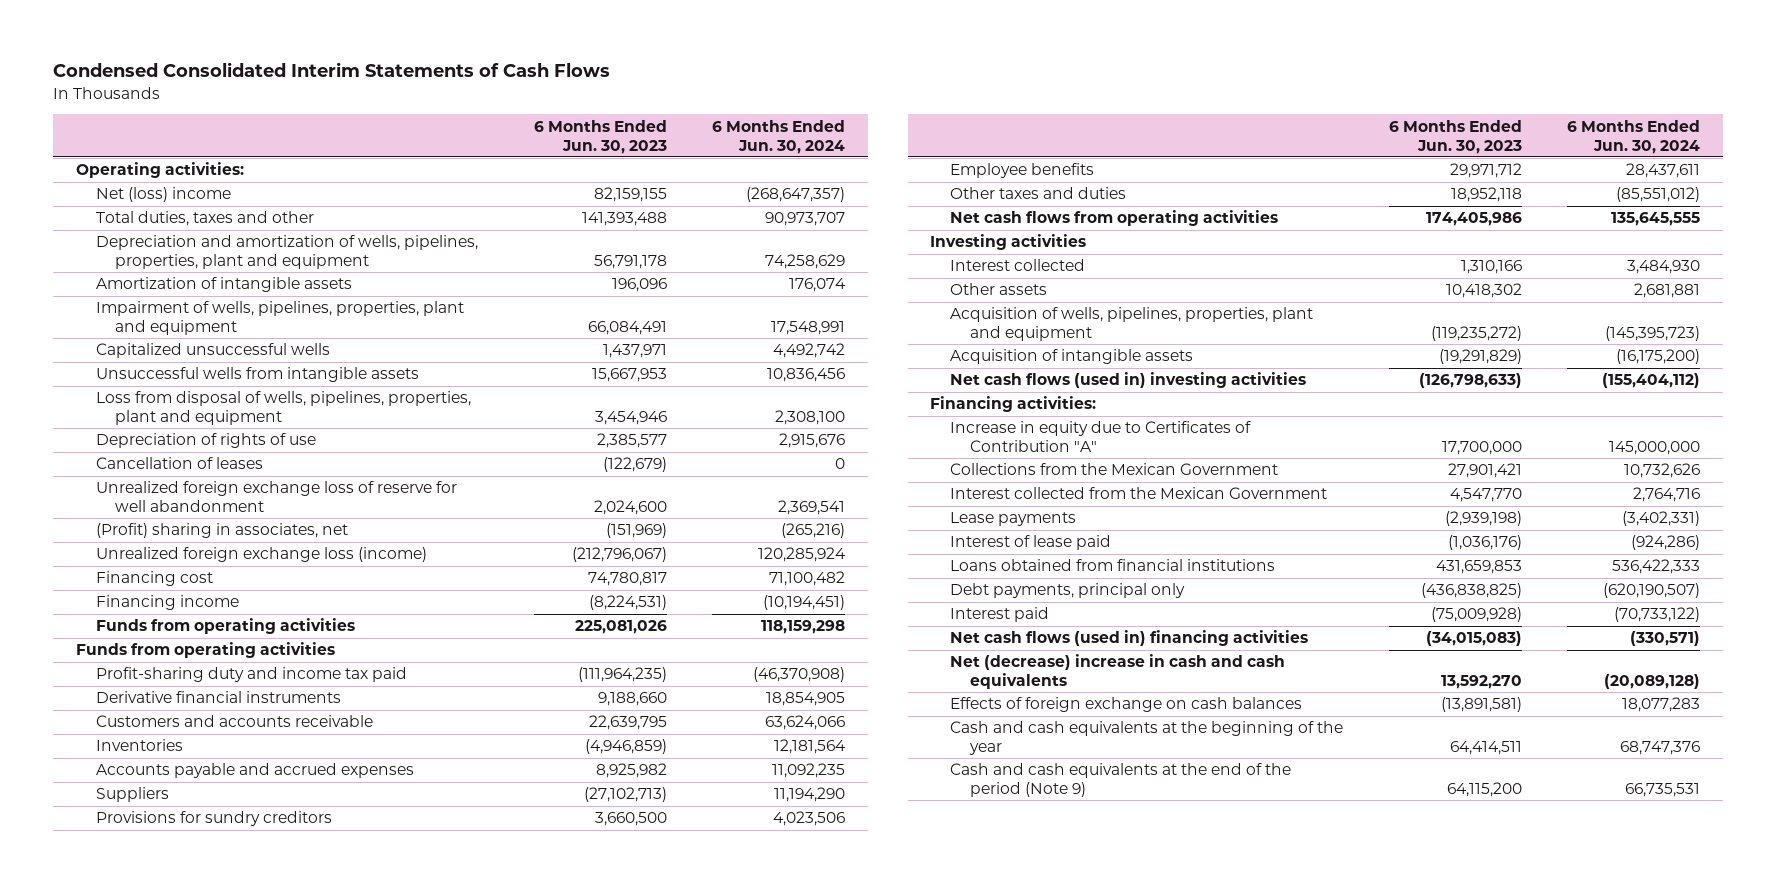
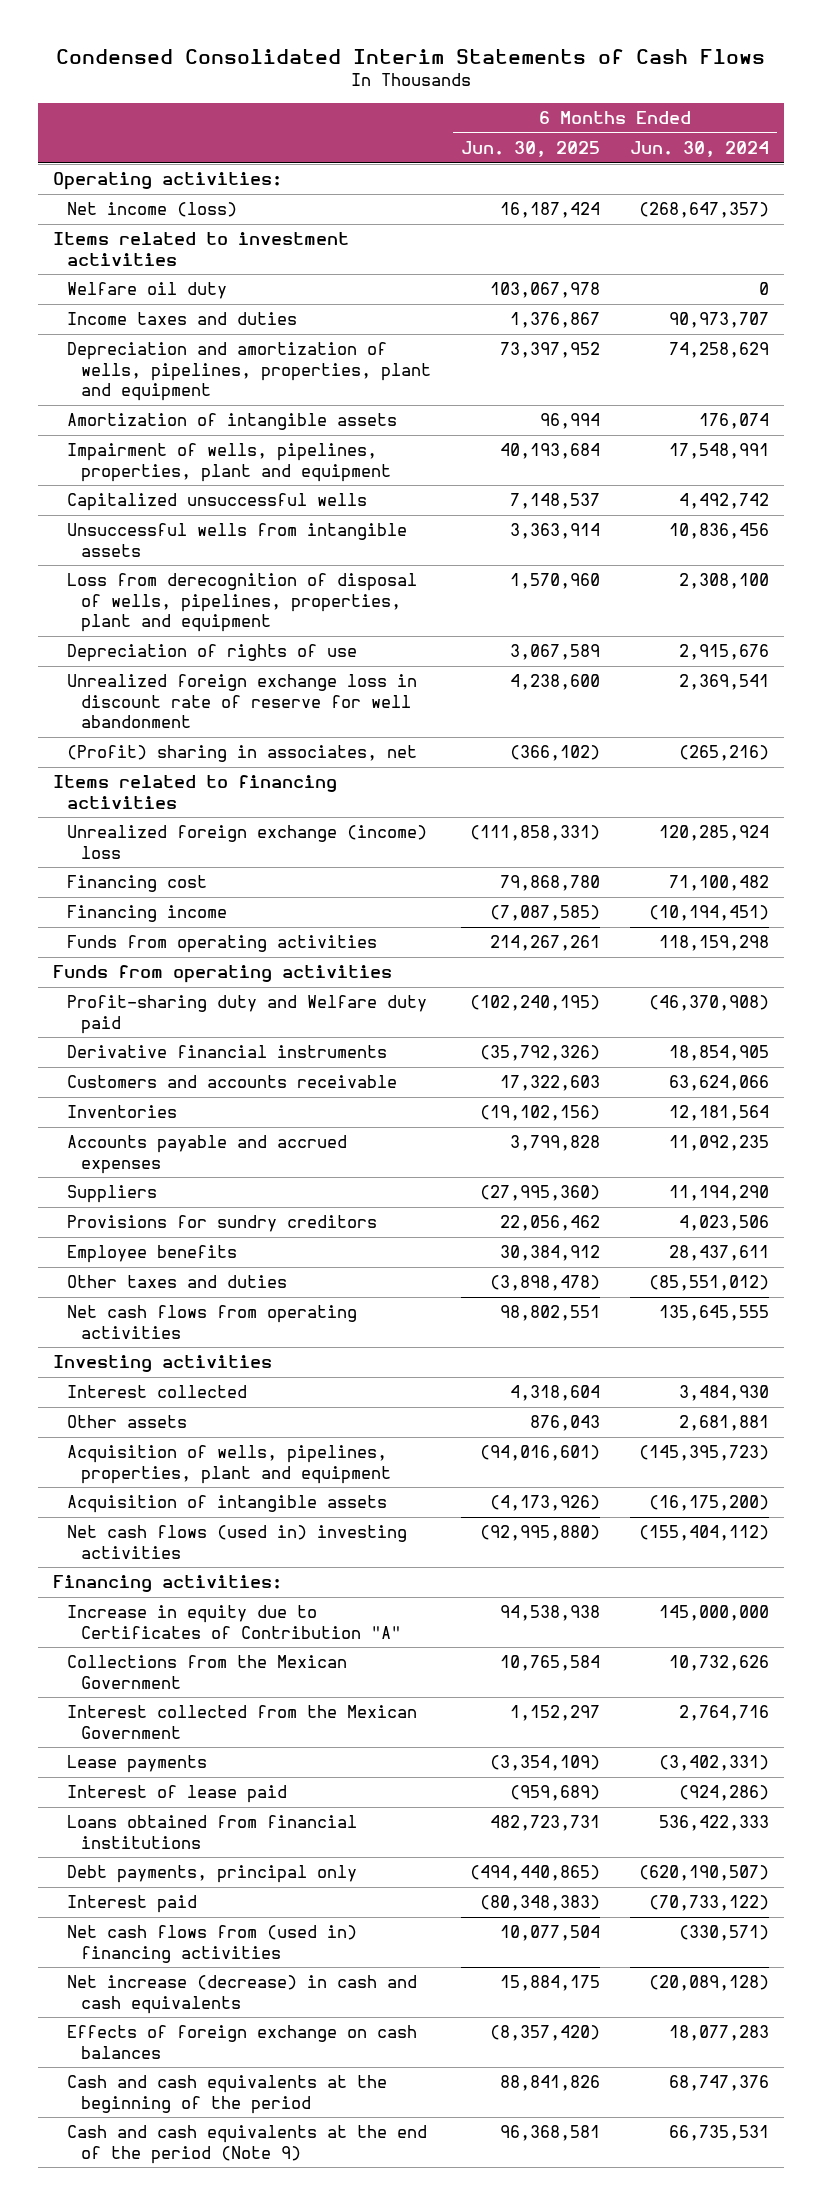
- | 6 Months Ended Jun. 30, 2023 | 6 Months Ended Jun. 30, 2024
+ | 6 Months Ended Jun. 30, 2025 | 6 Months Ended Jun. 30, 2024
- Net (loss) income | 82,159,155 | (268,647,357)
- Total duties, taxes and other | 141,393,488 | 90,973,707
+ Net income (loss) | 16,187,424 | (268,647,357)
+ Items related to investment activities
+ Welfare oil duty | 103,067,978 | 0
+ Income taxes and duties | 1,376,867 | 90,973,707
- Loss from disposal of wells, pipelines, properties, plant and equipment | 3,454,946 | 2,308,100
+ Loss from derecognition of disposal of wells, pipelines, properties, plant and equipment | 1,570,960 | 2,308,100
- Cancellation of leases | (122,679) | 0
- Unrealized foreign exchange loss of reserve for well abandonment | 2,024,600 | 2,369,541
+ Unrealized foreign exchange loss in discount rate of reserve for well abandonment | 4,238,600 | 2,369,541
- Unrealized foreign exchange loss (income) | (212,796,067) | 120,285,924
+ Items related to financing activities
+ Unrealized foreign exchange (income) loss | (111,858,331) | 120,285,924
- Profit-sharing duty and income tax paid | (111,964,235) | (46,370,908)
+ Profit-sharing duty and Welfare duty paid | (102,240,195) | (46,370,908)
- Net cash flows (used in) financing activities | (34,015,083) | (330,571)
- Net (decrease) increase in cash and cash equivalents | 13,592,270 | (20,089,128)
+ Net cash flows from (used in) financing activities | 10,077,504 | (330,571)
+ Net increase (decrease) in cash and cash equivalents | 15,884,175 | (20,089,128)
- Cash and cash equivalents at the beginning of the year | 64,414,511 | 68,747,376
+ Cash and cash equivalents at the beginning of the period | 88,841,826 | 68,747,376

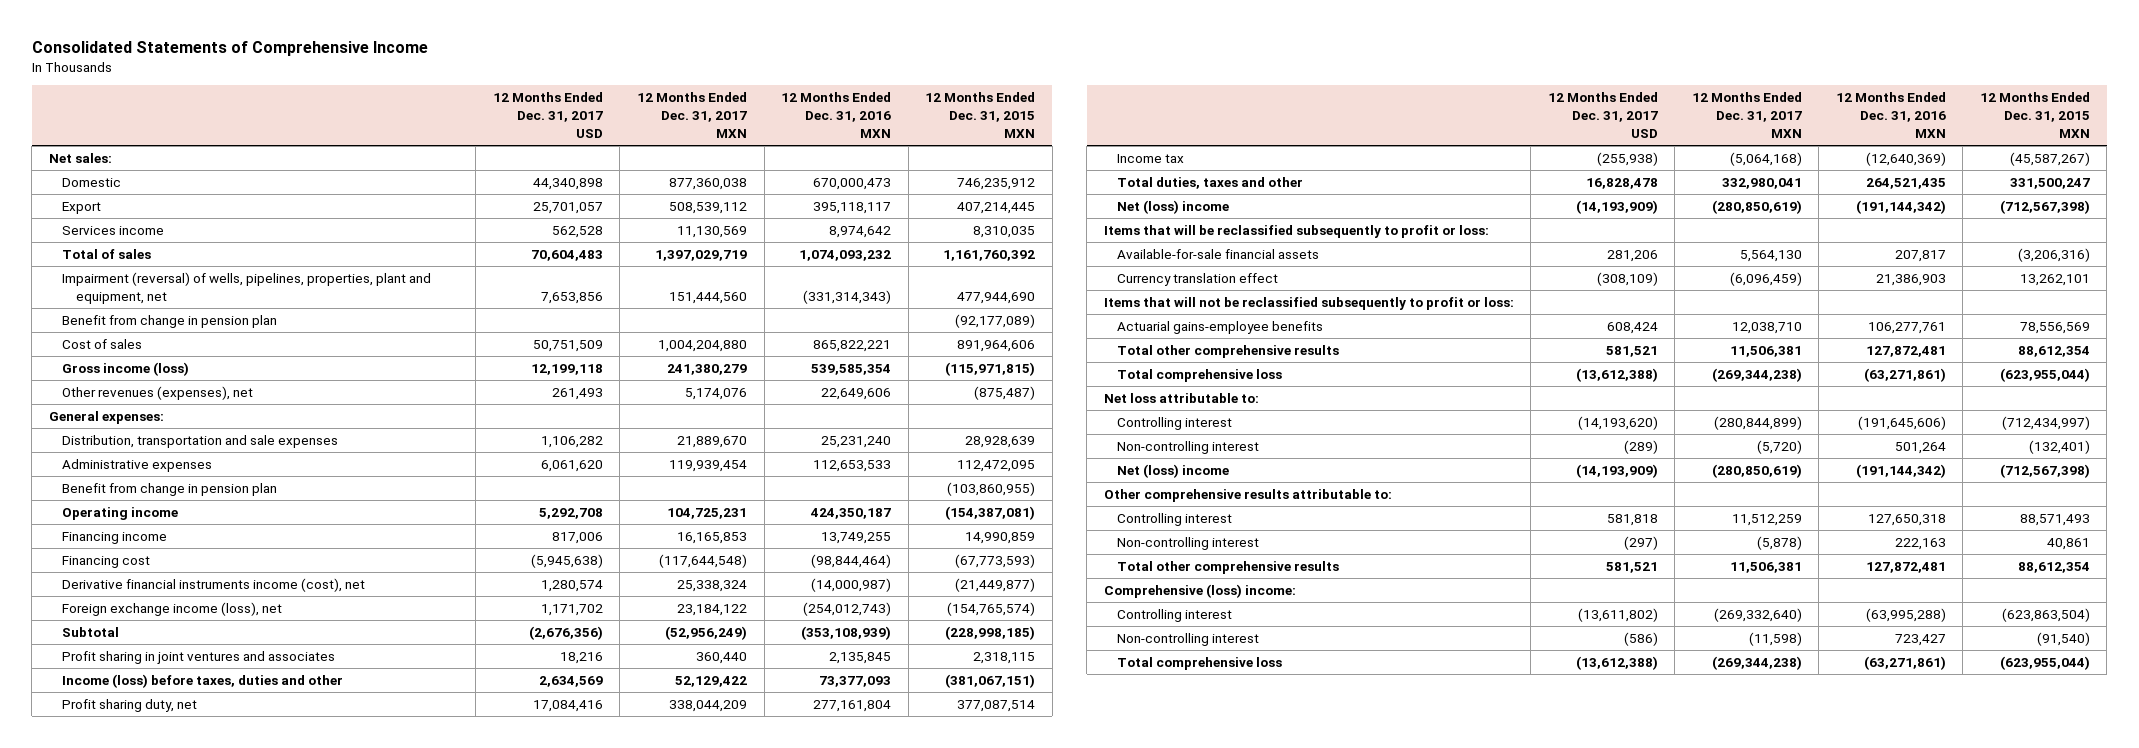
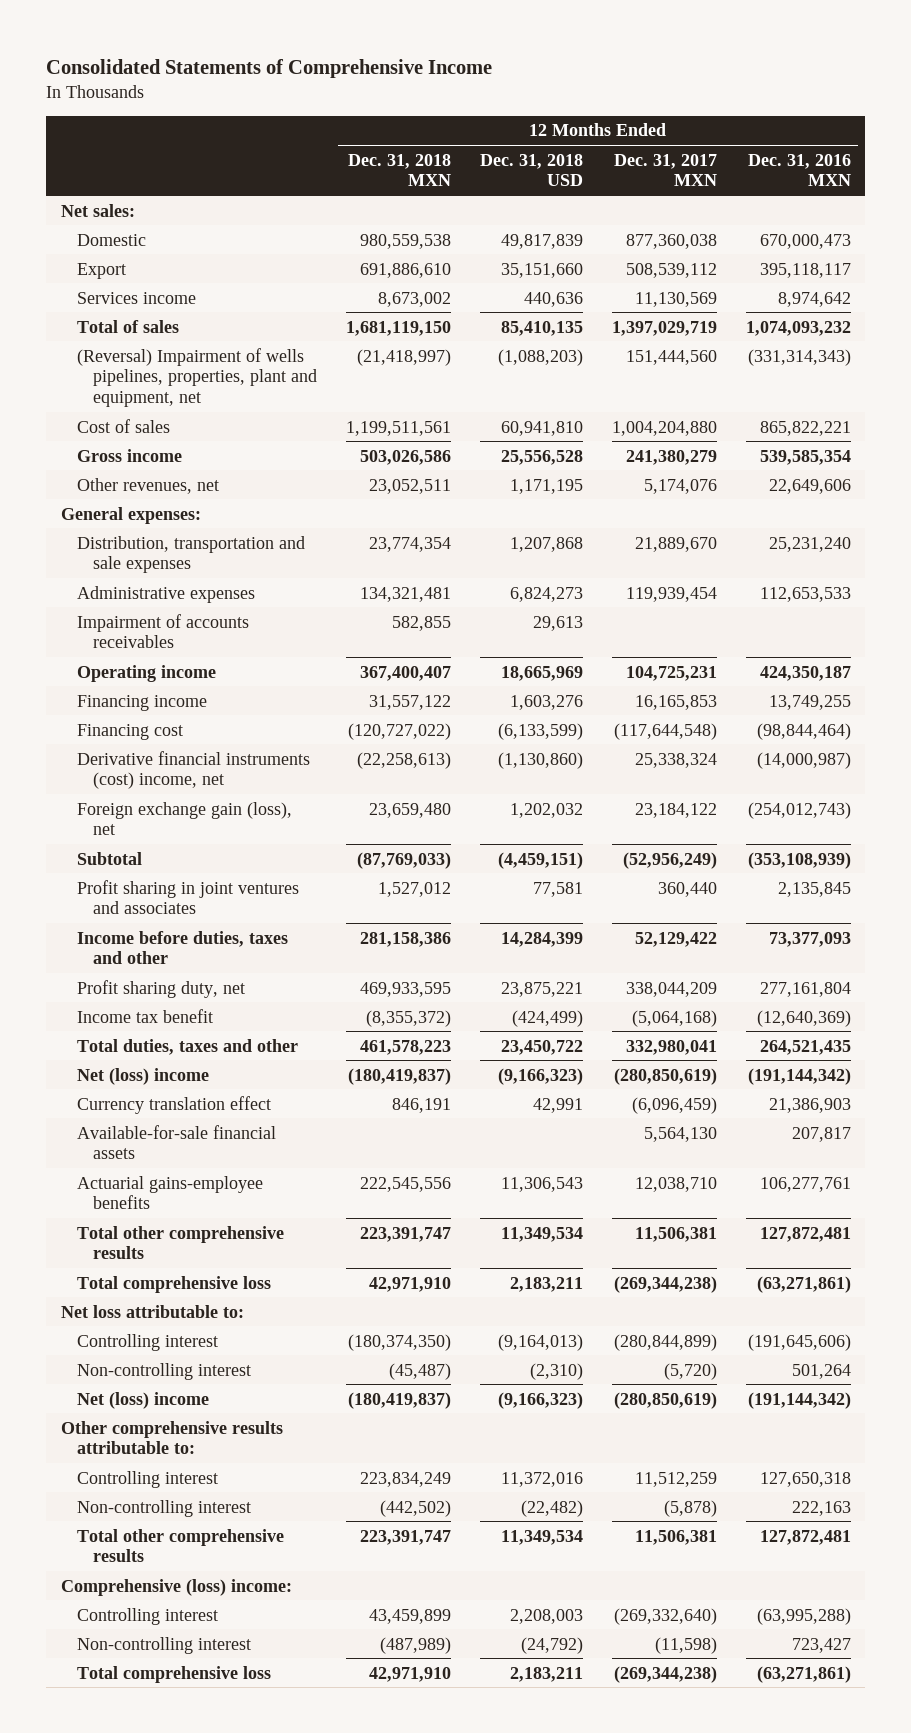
- | 12 Months Ended Dec. 31, 2017 USD | 12 Months Ended Dec. 31, 2017 MXN | 12 Months Ended Dec. 31, 2016 MXN | 12 Months Ended Dec. 31, 2015 MXN
+ | 12 Months Ended Dec. 31, 2018 MXN | 12 Months Ended Dec. 31, 2018 USD | 12 Months Ended Dec. 31, 2017 MXN | 12 Months Ended Dec. 31, 2016 MXN
- Impairment (reversal) of wells, pipelines, properties, plant and equipment, net | 7,653,856 | 151,444,560 | (331,314,343) | 477,944,690
- Benefit from change in pension plan | | | | (92,177,089)
+ (Reversal) Impairment of wells pipelines, properties, plant and equipment, net | (21,418,997) | (1,088,203) | 151,444,560 | (331,314,343)
- Gross income (loss) | 12,199,118 | 241,380,279 | 539,585,354 | (115,971,815)
- Other revenues (expenses), net | 261,493 | 5,174,076 | 22,649,606 | (875,487)
+ Gross income | 503,026,586 | 25,556,528 | 241,380,279 | 539,585,354
+ Other revenues, net | 23,052,511 | 1,171,195 | 5,174,076 | 22,649,606
- Benefit from change in pension plan | | | | (103,860,955)
+ Impairment of accounts receivables | 582,855 | 29,613 | |
- Derivative financial instruments income (cost), net | 1,280,574 | 25,338,324 | (14,000,987) | (21,449,877)
- Foreign exchange income (loss), net | 1,171,702 | 23,184,122 | (254,012,743) | (154,765,574)
+ Derivative financial instruments (cost) income, net | (22,258,613) | (1,130,860) | 25,338,324 | (14,000,987)
+ Foreign exchange gain (loss), net | 23,659,480 | 1,202,032 | 23,184,122 | (254,012,743)
- Income (loss) before taxes, duties and other | 2,634,569 | 52,129,422 | 73,377,093 | (381,067,151)
+ Income before duties, taxes and other | 281,158,386 | 14,284,399 | 52,129,422 | 73,377,093
- Income tax | (255,938) | (5,064,168) | (12,640,369) | (45,587,267)
+ Income tax benefit | (8,355,372) | (424,499) | (5,064,168) | (12,640,369)
- Items that will be reclassified subsequently to profit or loss:
- Items that will not be reclassified subsequently to profit or loss:
moved down: Available-for-sale financial assets | | | 5,564,130 | 207,817

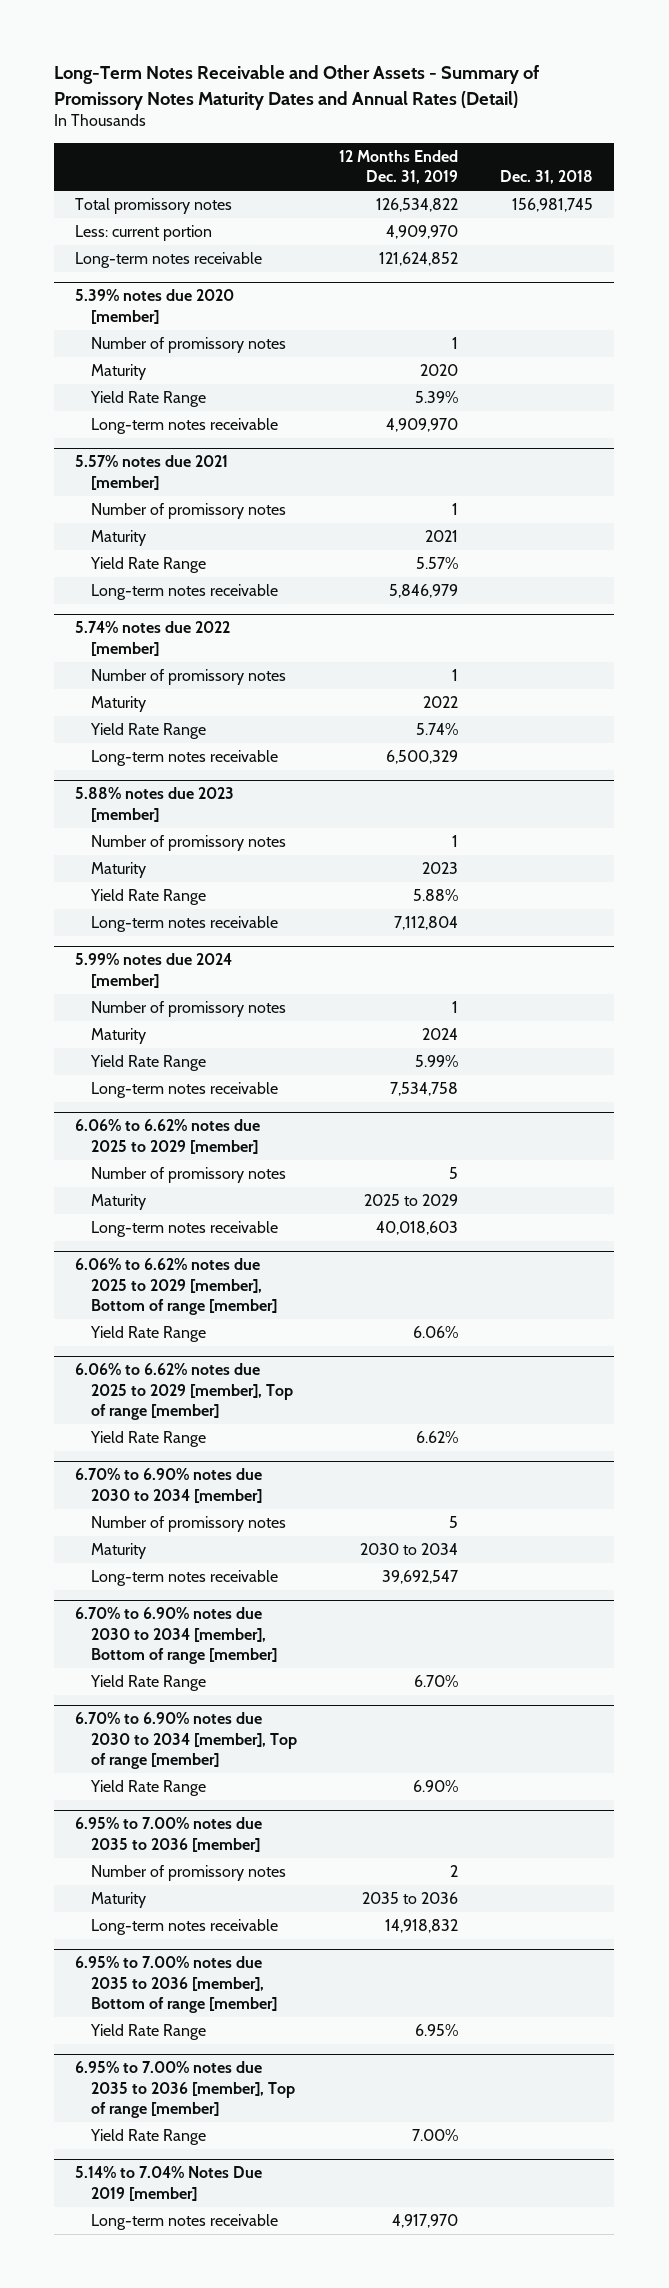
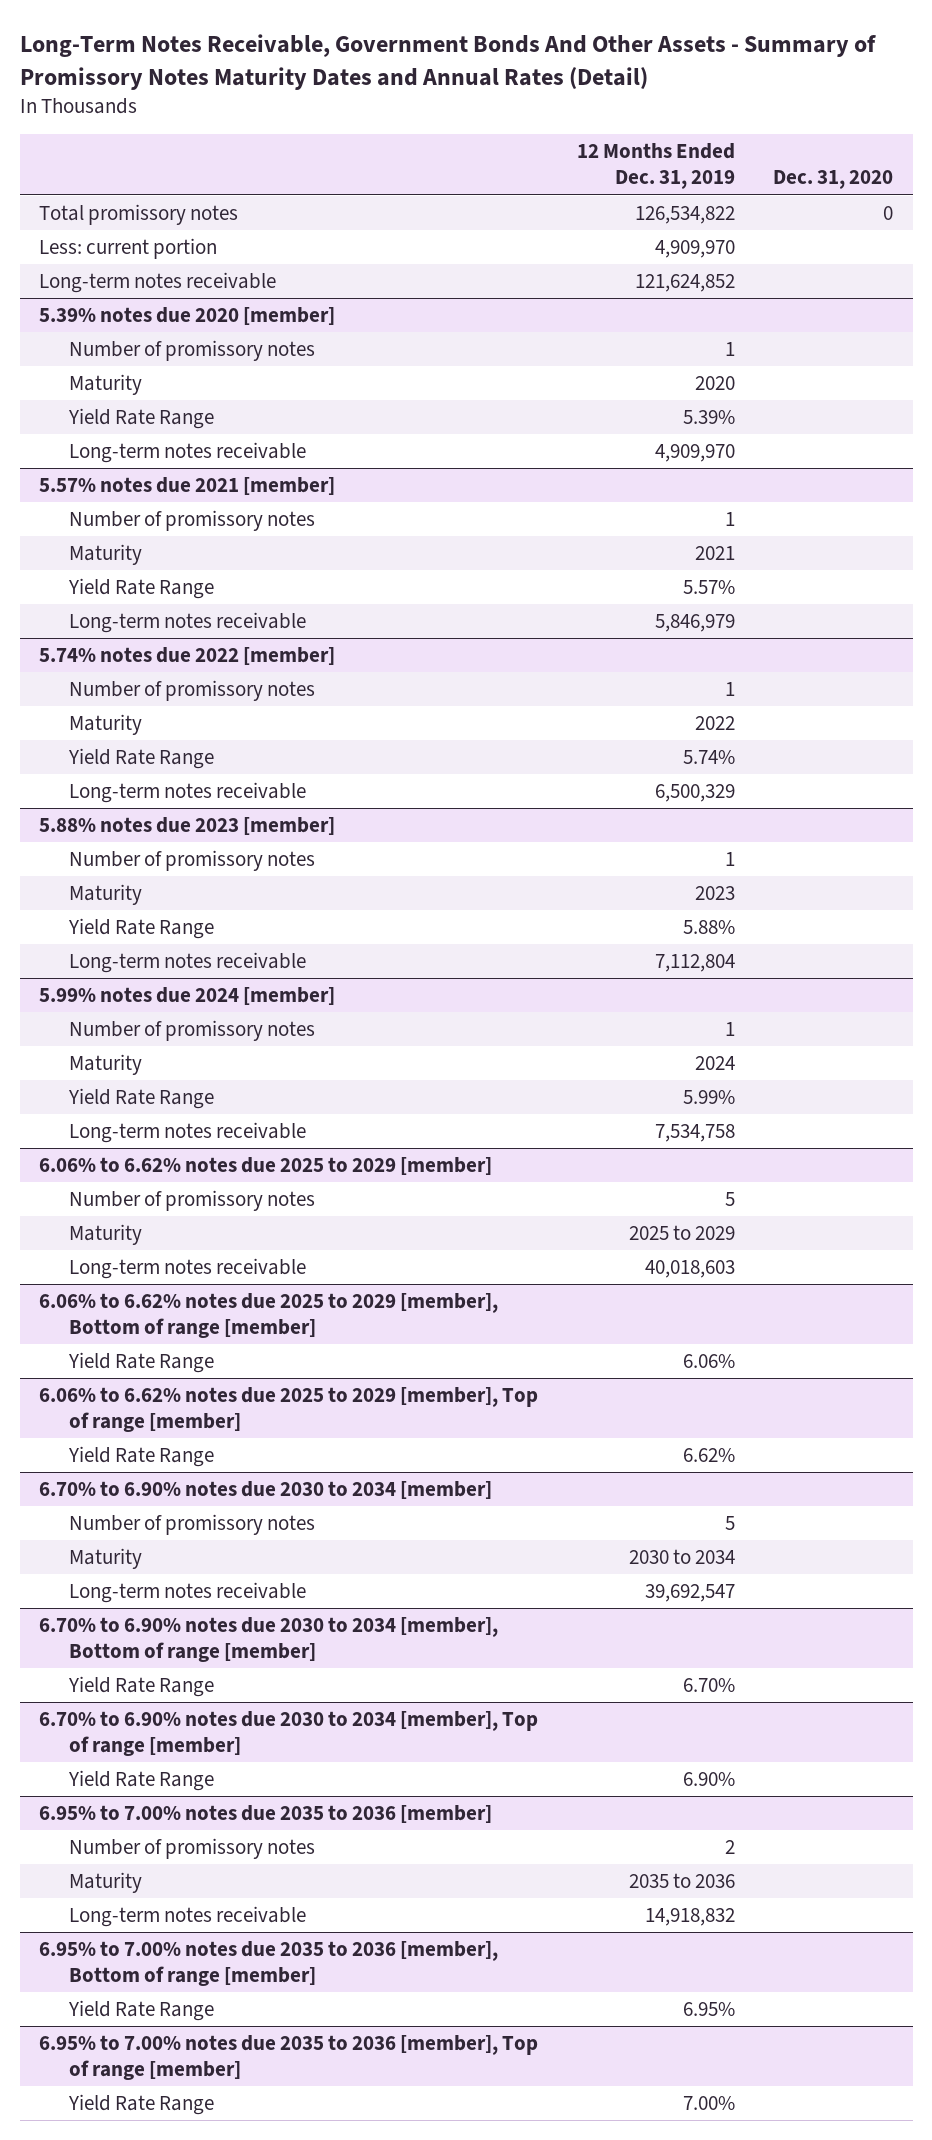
- Long-Term Notes Receivable and Other Assets - Summary of Promissory Notes Maturity Dates and Annual Rates (Detail)
+ Long-Term Notes Receivable, Government Bonds And Other Assets - Summary of Promissory Notes Maturity Dates and Annual Rates (Detail)
- | 12 Months Ended Dec. 31, 2019 | Dec. 31, 2018
+ | 12 Months Ended Dec. 31, 2019 | Dec. 31, 2020
- 5.14% to 7.04% Notes Due 2019 [member]
- Long-term notes receivable | 4,917,970 |

